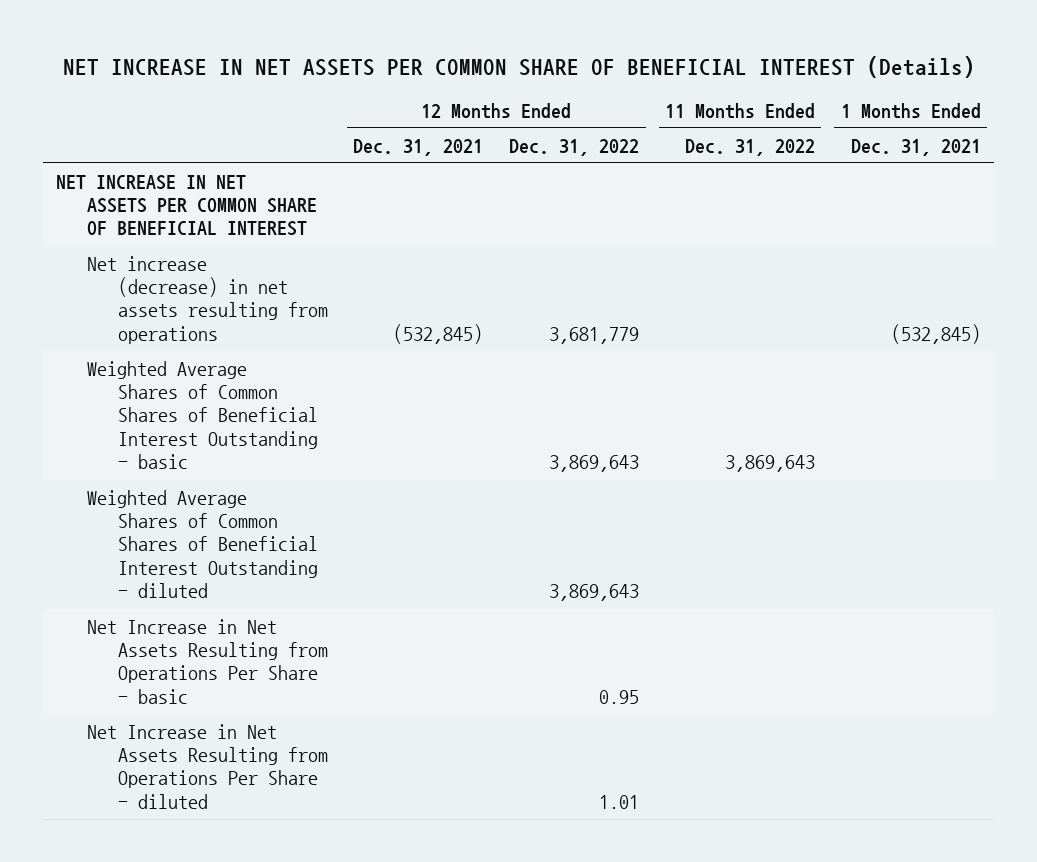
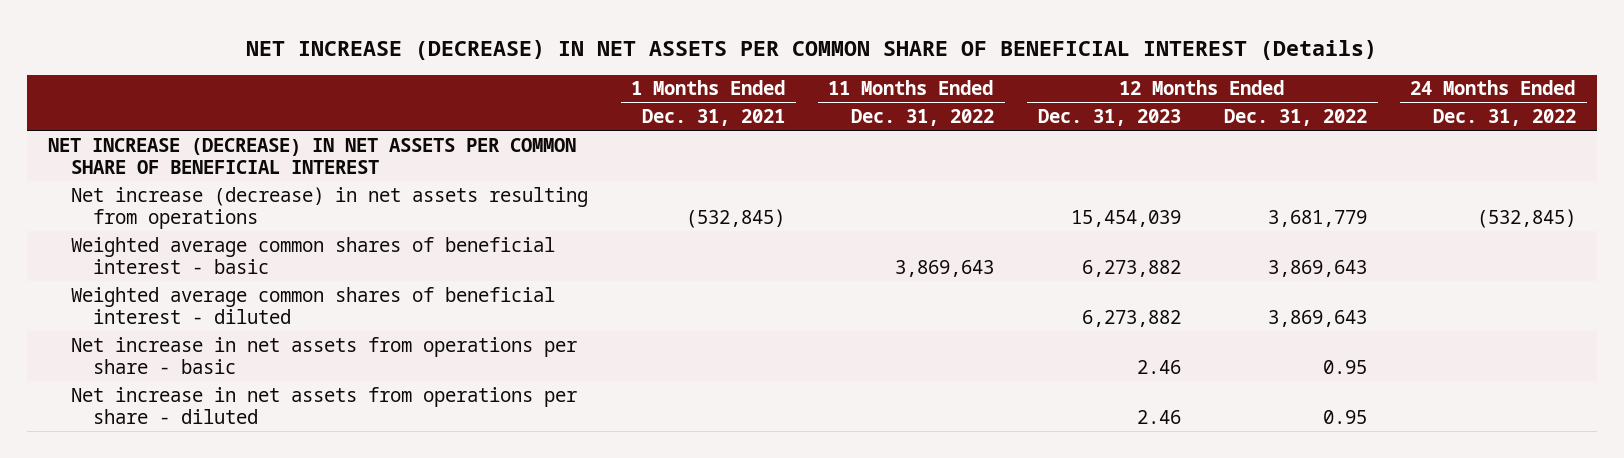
- NET INCREASE IN NET ASSETS PER COMMON SHARE OF BENEFICIAL INTEREST (Details)
+ NET INCREASE (DECREASE) IN NET ASSETS PER COMMON SHARE OF BENEFICIAL INTEREST (Details)
- | 12 Months Ended Dec. 31, 2021 | 12 Months Ended Dec. 31, 2022 | 11 Months Ended Dec. 31, 2022 | 1 Months Ended Dec. 31, 2021
+ | 1 Months Ended Dec. 31, 2021 | 11 Months Ended Dec. 31, 2022 | 12 Months Ended Dec. 31, 2023 | 12 Months Ended Dec. 31, 2022 | 24 Months Ended Dec. 31, 2022
- NET INCREASE IN NET ASSETS PER COMMON SHARE OF BENEFICIAL INTEREST
+ NET INCREASE (DECREASE) IN NET ASSETS PER COMMON SHARE OF BENEFICIAL INTEREST
- Weighted Average Shares of Common Shares of Beneficial Interest Outstanding - basic | | 3,869,643 | 3,869,643 |
- Weighted Average Shares of Common Shares of Beneficial Interest Outstanding - diluted | | 3,869,643 | |
- Net Increase in Net Assets Resulting from Operations Per Share - basic | | 0.95 | |
- Net Increase in Net Assets Resulting from Operations Per Share - diluted | | 1.01 | |
+ Weighted average common shares of beneficial interest - basic | | 3,869,643 | 6,273,882 | 3,869,643 |
+ Weighted average common shares of beneficial interest - diluted | | | 6,273,882 | 3,869,643 |
+ Net increase in net assets from operations per share - basic | | | 2.46 | 0.95 |
+ Net increase in net assets from operations per share - diluted | | | 2.46 | 0.95 |

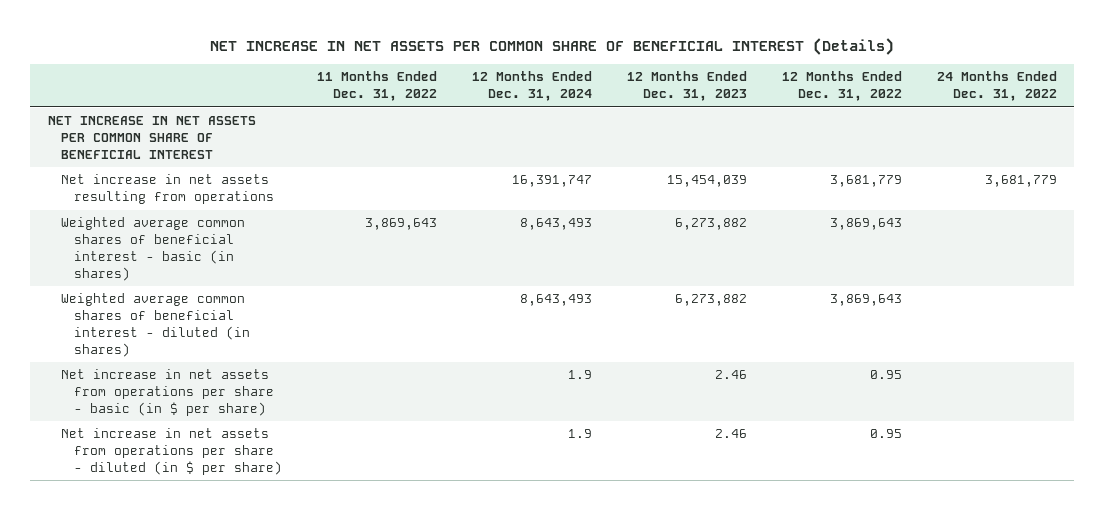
- NET INCREASE (DECREASE) IN NET ASSETS PER COMMON SHARE OF BENEFICIAL INTEREST (Details)
+ NET INCREASE IN NET ASSETS PER COMMON SHARE OF BENEFICIAL INTEREST (Details)
- | 1 Months Ended Dec. 31, 2021 | 11 Months Ended Dec. 31, 2022 | 12 Months Ended Dec. 31, 2023 | 12 Months Ended Dec. 31, 2022 | 24 Months Ended Dec. 31, 2022
+ | 11 Months Ended Dec. 31, 2022 | 12 Months Ended Dec. 31, 2024 | 12 Months Ended Dec. 31, 2023 | 12 Months Ended Dec. 31, 2022 | 24 Months Ended Dec. 31, 2022
- NET INCREASE (DECREASE) IN NET ASSETS PER COMMON SHARE OF BENEFICIAL INTEREST
- Net increase (decrease) in net assets resulting from operations | (532,845) | | 15,454,039 | 3,681,779 | (532,845)
- Weighted average common shares of beneficial interest - basic | | 3,869,643 | 6,273,882 | 3,869,643 |
- Weighted average common shares of beneficial interest - diluted | | | 6,273,882 | 3,869,643 |
- Net increase in net assets from operations per share - basic | | | 2.46 | 0.95 |
- Net increase in net assets from operations per share - diluted | | | 2.46 | 0.95 |
+ NET INCREASE IN NET ASSETS PER COMMON SHARE OF BENEFICIAL INTEREST
+ Net increase in net assets resulting from operations | | 16,391,747 | 15,454,039 | 3,681,779 | 3,681,779
+ Weighted average common shares of beneficial interest - basic (in shares) | 3,869,643 | 8,643,493 | 6,273,882 | 3,869,643 |
+ Weighted average common shares of beneficial interest - diluted (in shares) | | 8,643,493 | 6,273,882 | 3,869,643 |
+ Net increase in net assets from operations per share - basic (in $ per share) | | 1.9 | 2.46 | 0.95 |
+ Net increase in net assets from operations per share - diluted (in $ per share) | | 1.9 | 2.46 | 0.95 |

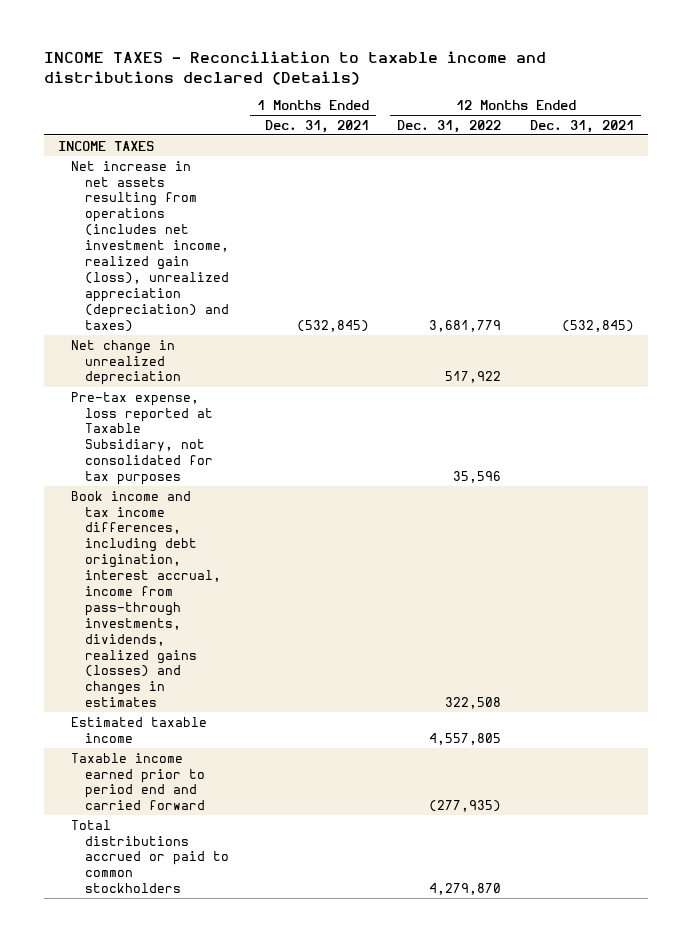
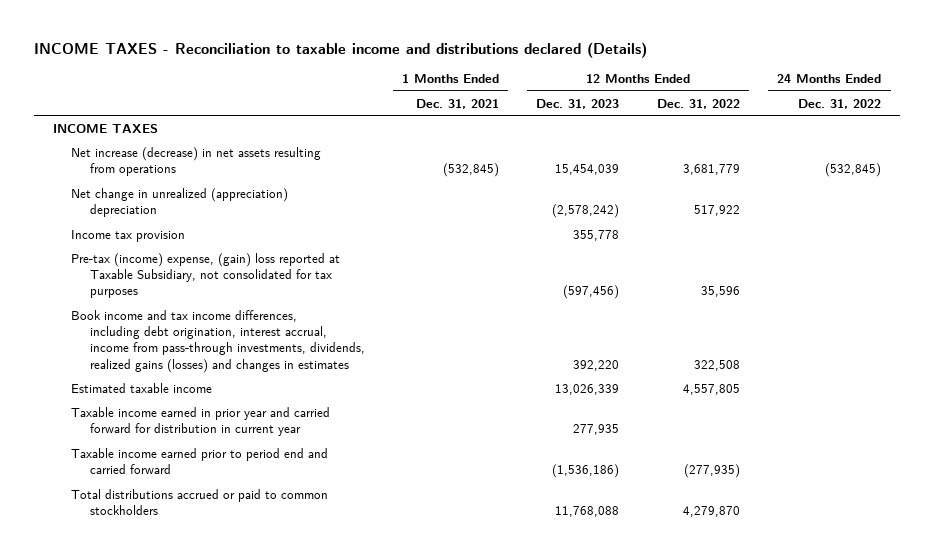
- | 1 Months Ended Dec. 31, 2021 | 12 Months Ended Dec. 31, 2022 | 12 Months Ended Dec. 31, 2021
+ | 1 Months Ended Dec. 31, 2021 | 12 Months Ended Dec. 31, 2023 | 12 Months Ended Dec. 31, 2022 | 24 Months Ended Dec. 31, 2022
- Net increase in net assets resulting from operations (includes net investment income, realized gain (loss), unrealized appreciation (depreciation) and taxes) | (532,845) | 3,681,779 | (532,845)
- Net change in unrealized depreciation | | 517,922 |
- Pre-tax expense, loss reported at Taxable Subsidiary, not consolidated for tax purposes | | 35,596 |
+ Net increase (decrease) in net assets resulting from operations | (532,845) | 15,454,039 | 3,681,779 | (532,845)
+ Net change in unrealized (appreciation) depreciation | | (2,578,242) | 517,922 |
+ Income tax provision | | 355,778 | |
+ Pre-tax (income) expense, (gain) loss reported at Taxable Subsidiary, not consolidated for tax purposes | | (597,456) | 35,596 |
+ Taxable income earned in prior year and carried forward for distribution in current year | | 277,935 | |

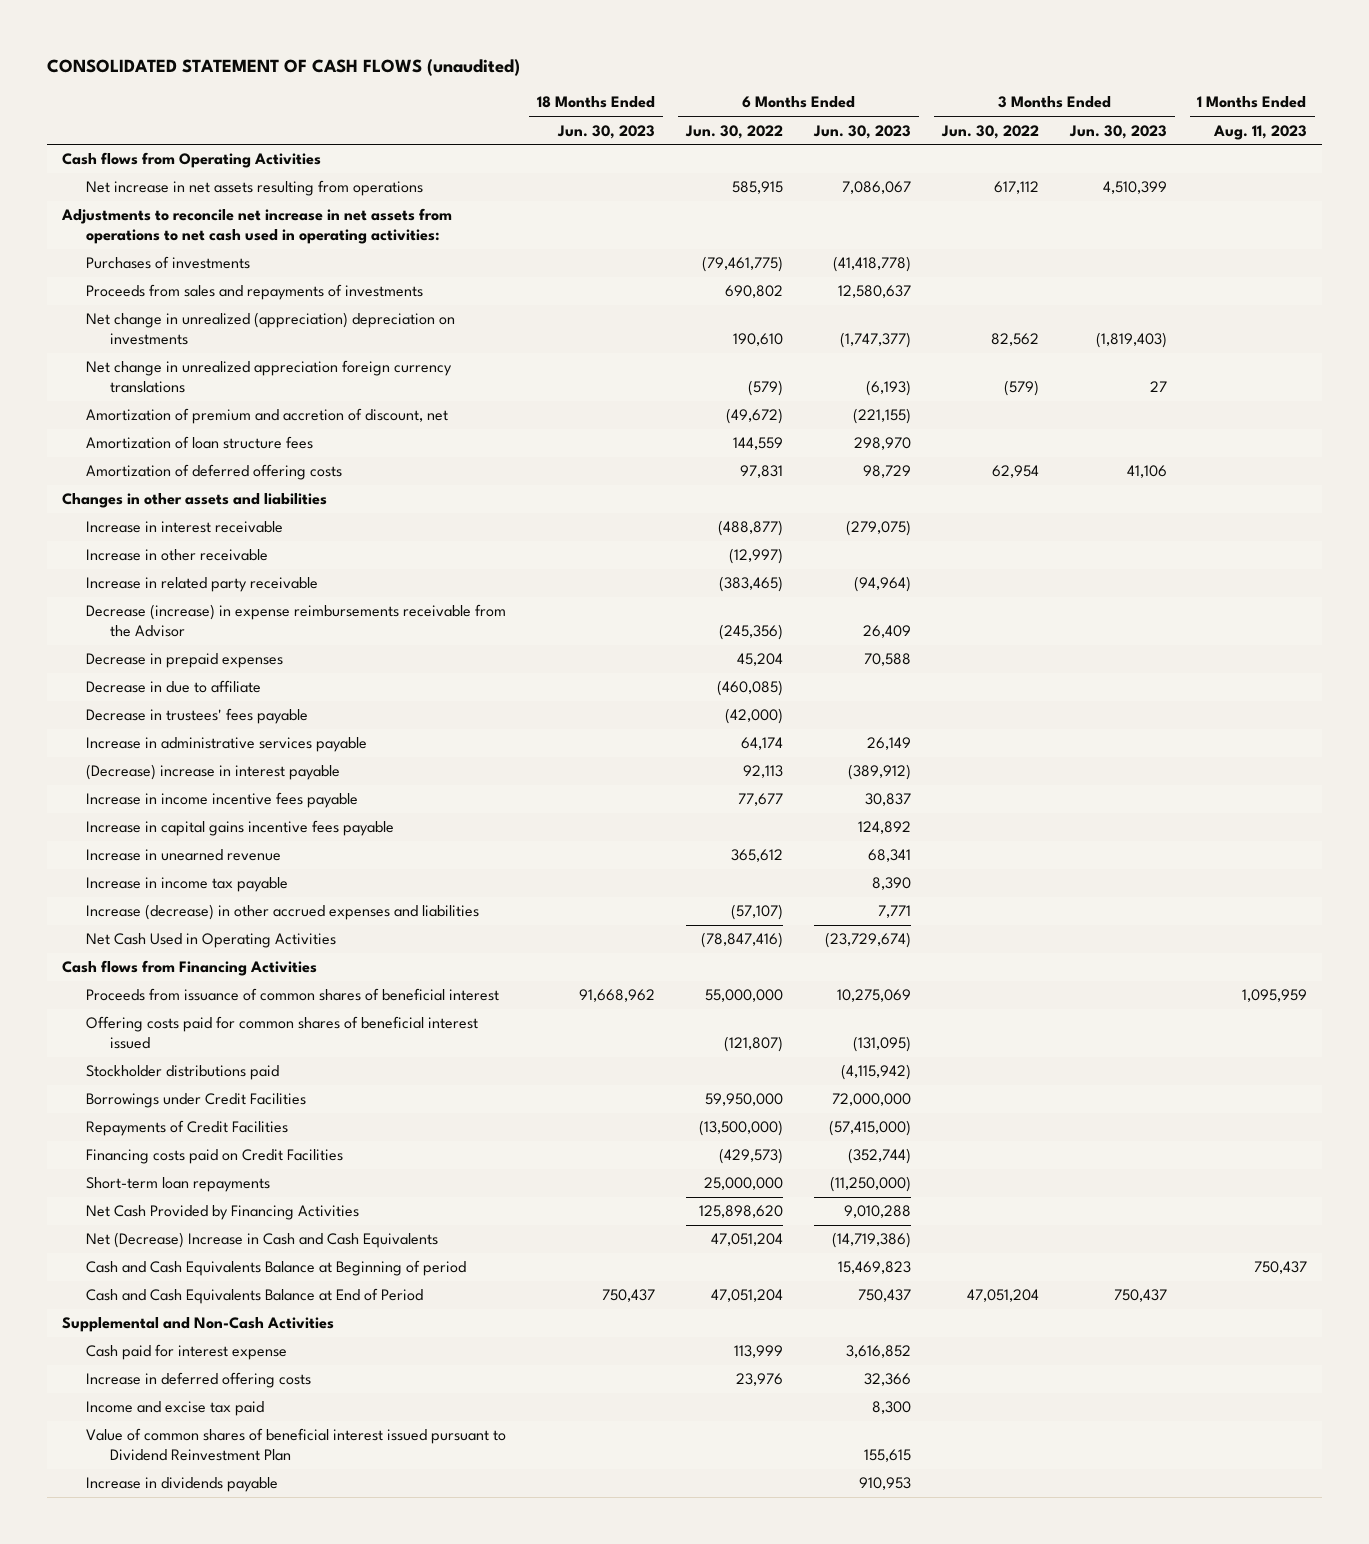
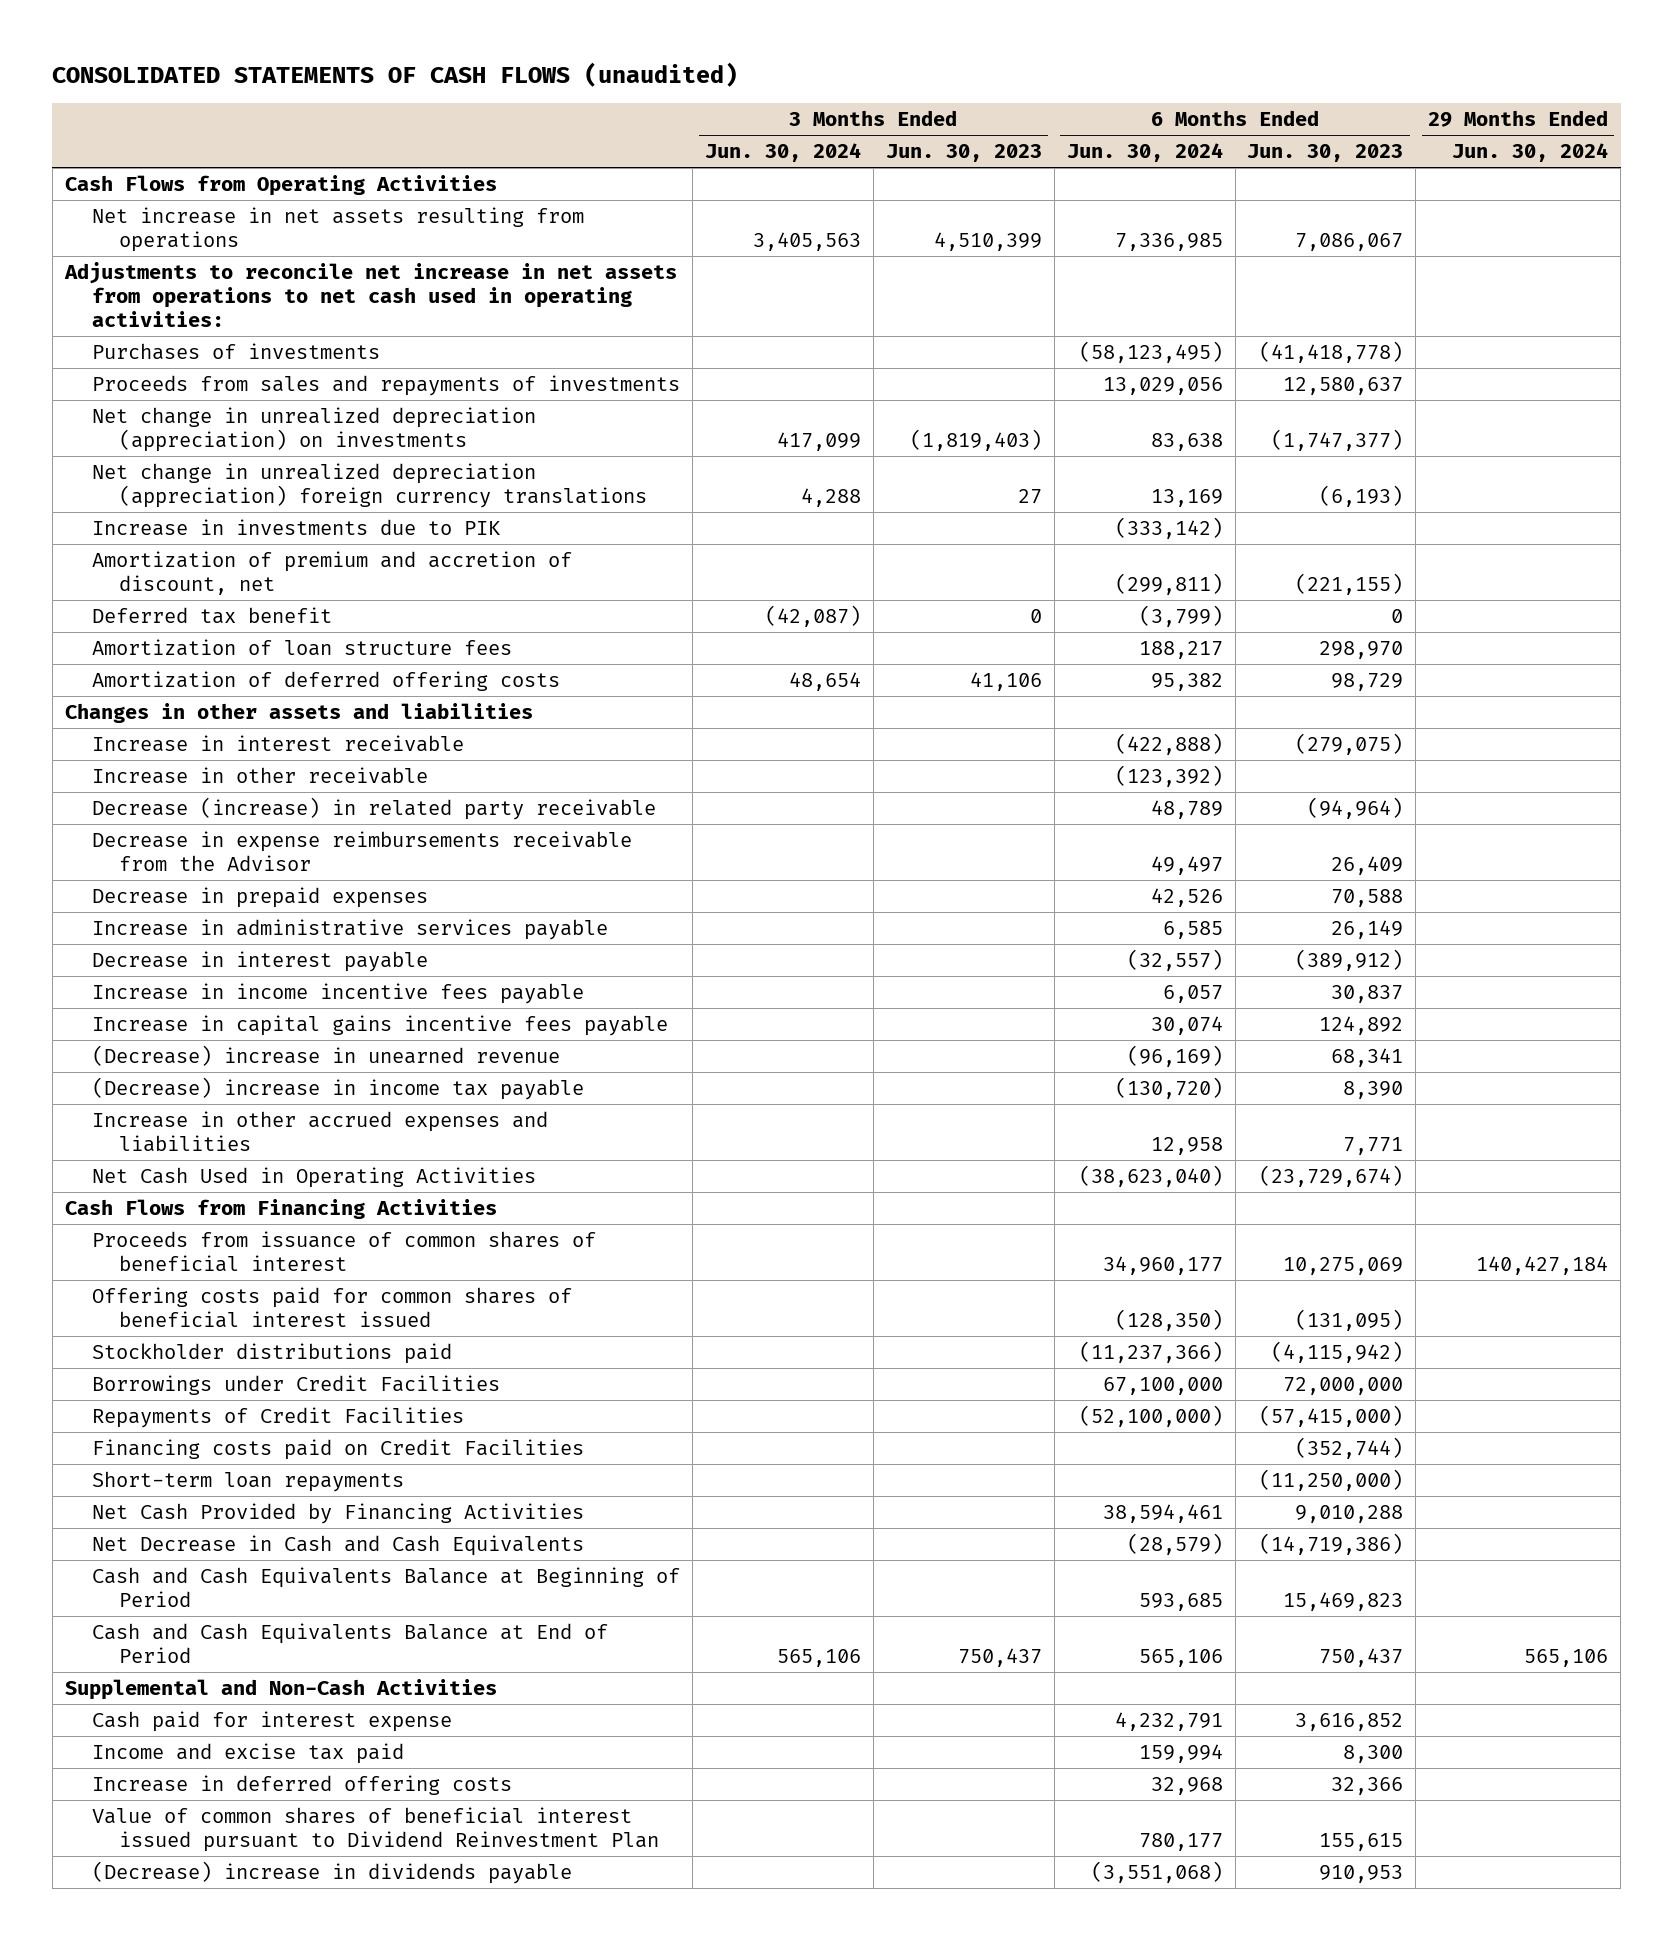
- CONSOLIDATED STATEMENT OF CASH FLOWS (unaudited)
+ CONSOLIDATED STATEMENTS OF CASH FLOWS (unaudited)
- | 18 Months Ended Jun. 30, 2023 | 6 Months Ended Jun. 30, 2022 | 6 Months Ended Jun. 30, 2023 | 3 Months Ended Jun. 30, 2022 | 3 Months Ended Jun. 30, 2023 | 1 Months Ended Aug. 11, 2023
+ | 3 Months Ended Jun. 30, 2024 | 3 Months Ended Jun. 30, 2023 | 6 Months Ended Jun. 30, 2024 | 6 Months Ended Jun. 30, 2023 | 29 Months Ended Jun. 30, 2024
- Cash flows from Operating Activities
+ Cash Flows from Operating Activities
- Net change in unrealized (appreciation) depreciation on investments | | 190,610 | (1,747,377) | 82,562 | (1,819,403) |
- Net change in unrealized appreciation foreign currency translations | | (579) | (6,193) | (579) | 27 |
+ Net change in unrealized depreciation (appreciation) on investments | 417,099 | (1,819,403) | 83,638 | (1,747,377) |
+ Net change in unrealized depreciation (appreciation) foreign currency translations | 4,288 | 27 | 13,169 | (6,193) |
+ Increase in investments due to PIK | | | (333,142) | |
+ Deferred tax benefit | (42,087) | 0 | (3,799) | 0 |
- Increase in related party receivable | | (383,465) | (94,964) | | |
- Decrease (increase) in expense reimbursements receivable from the Advisor | | (245,356) | 26,409 | | |
+ Decrease (increase) in related party receivable | | | 48,789 | (94,964) |
+ Decrease in expense reimbursements receivable from the Advisor | | | 49,497 | 26,409 |
- Decrease in due to affiliate | | (460,085) | | | |
- Decrease in trustees' fees payable | | (42,000) | | | |
- (Decrease) increase in interest payable | | 92,113 | (389,912) | | |
+ Decrease in interest payable | | | (32,557) | (389,912) |
- Increase in unearned revenue | | 365,612 | 68,341 | | |
- Increase in income tax payable | | | 8,390 | | |
- Increase (decrease) in other accrued expenses and liabilities | | (57,107) | 7,771 | | |
+ (Decrease) increase in unearned revenue | | | (96,169) | 68,341 |
+ (Decrease) increase in income tax payable | | | (130,720) | 8,390 |
+ Increase in other accrued expenses and liabilities | | | 12,958 | 7,771 |
- Cash flows from Financing Activities
+ Cash Flows from Financing Activities
- Net (Decrease) Increase in Cash and Cash Equivalents | | 47,051,204 | (14,719,386) | | |
- Cash and Cash Equivalents Balance at Beginning of period | | | 15,469,823 | | | 750,437
+ Net Decrease in Cash and Cash Equivalents | | | (28,579) | (14,719,386) |
+ Cash and Cash Equivalents Balance at Beginning of Period | | | 593,685 | 15,469,823 |
moved down: Increase in deferred offering costs | | | 32,968 | 32,366 |
- Increase in dividends payable | | | 910,953 | | |
+ (Decrease) increase in dividends payable | | | (3,551,068) | 910,953 |

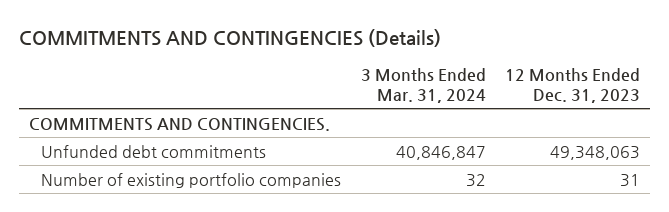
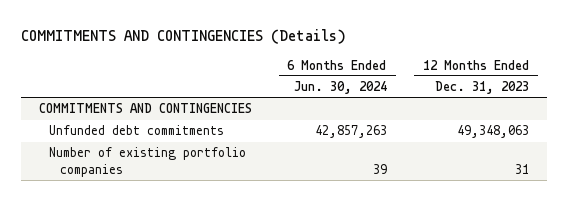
- | 3 Months Ended Mar. 31, 2024 | 12 Months Ended Dec. 31, 2023
+ | 6 Months Ended Jun. 30, 2024 | 12 Months Ended Dec. 31, 2023
- COMMITMENTS AND CONTINGENCIES.
+ COMMITMENTS AND CONTINGENCIES

